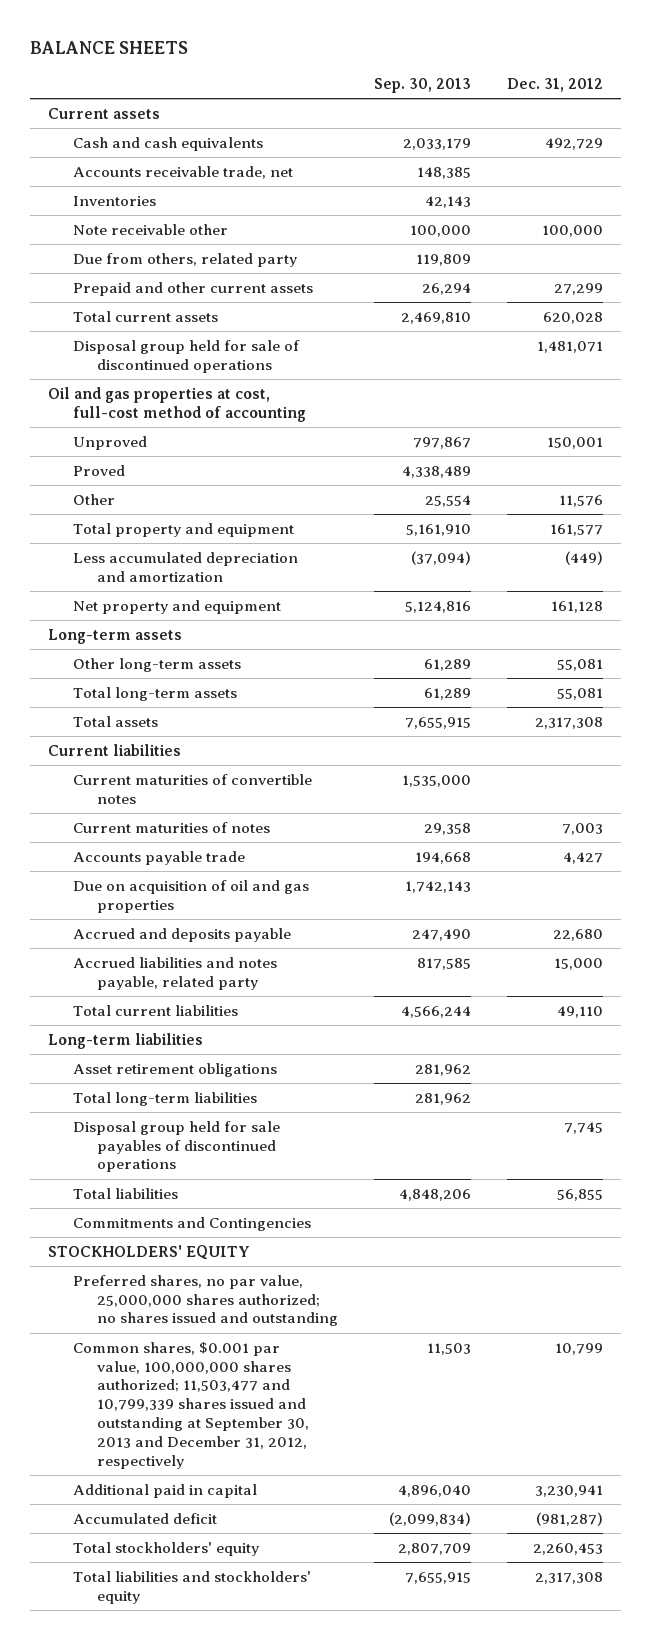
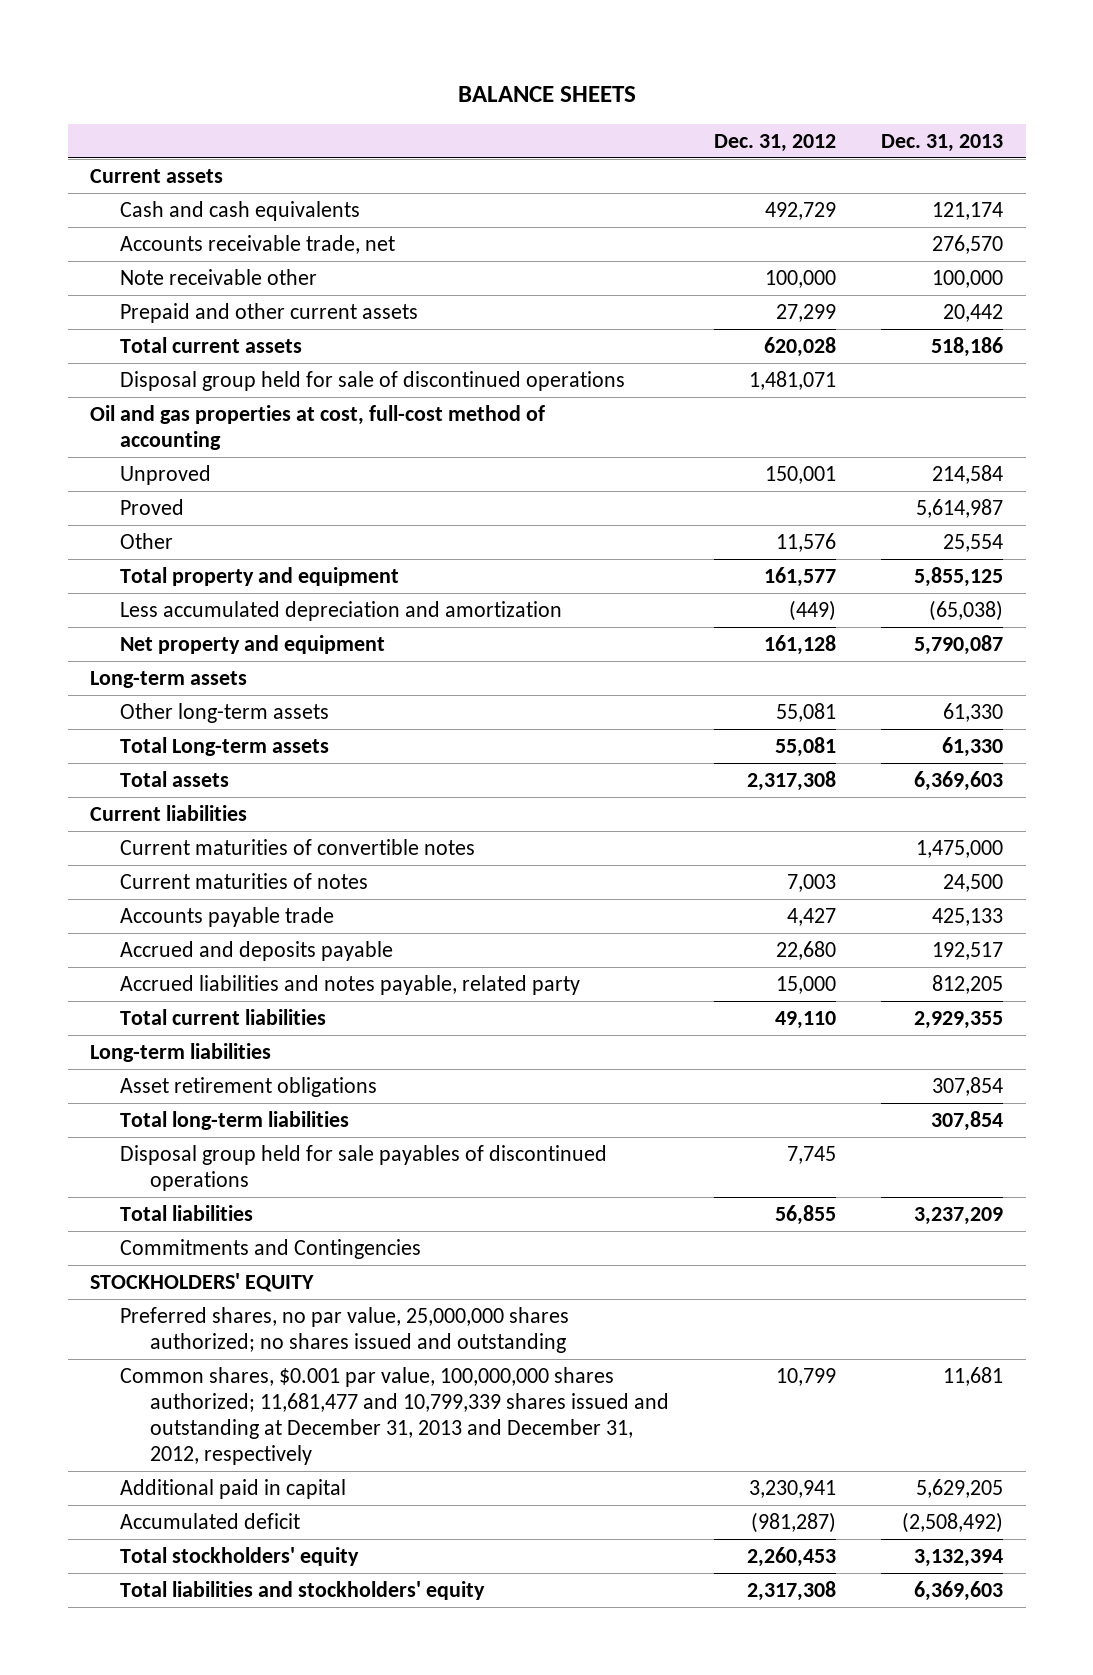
- | Sep. 30, 2013 | Dec. 31, 2012
+ | Dec. 31, 2012 | Dec. 31, 2013
- Inventories | 42,143 |
- Due from others, related party | 119,809 |
- Total long-term assets | 61,289 | 55,081
+ Total Long-term assets | 55,081 | 61,330
- Due on acquisition of oil and gas properties | 1,742,143 |
- Common shares, $0.001 par value, 100,000,000 shares authorized; 11,503,477 and 10,799,339 shares issued and outstanding at September 30, 2013 and December 31, 2012, respectively | 11,503 | 10,799
+ Common shares, $0.001 par value, 100,000,000 shares authorized; 11,681,477 and 10,799,339 shares issued and outstanding at December 31, 2013 and December 31, 2012, respectively | 10,799 | 11,681

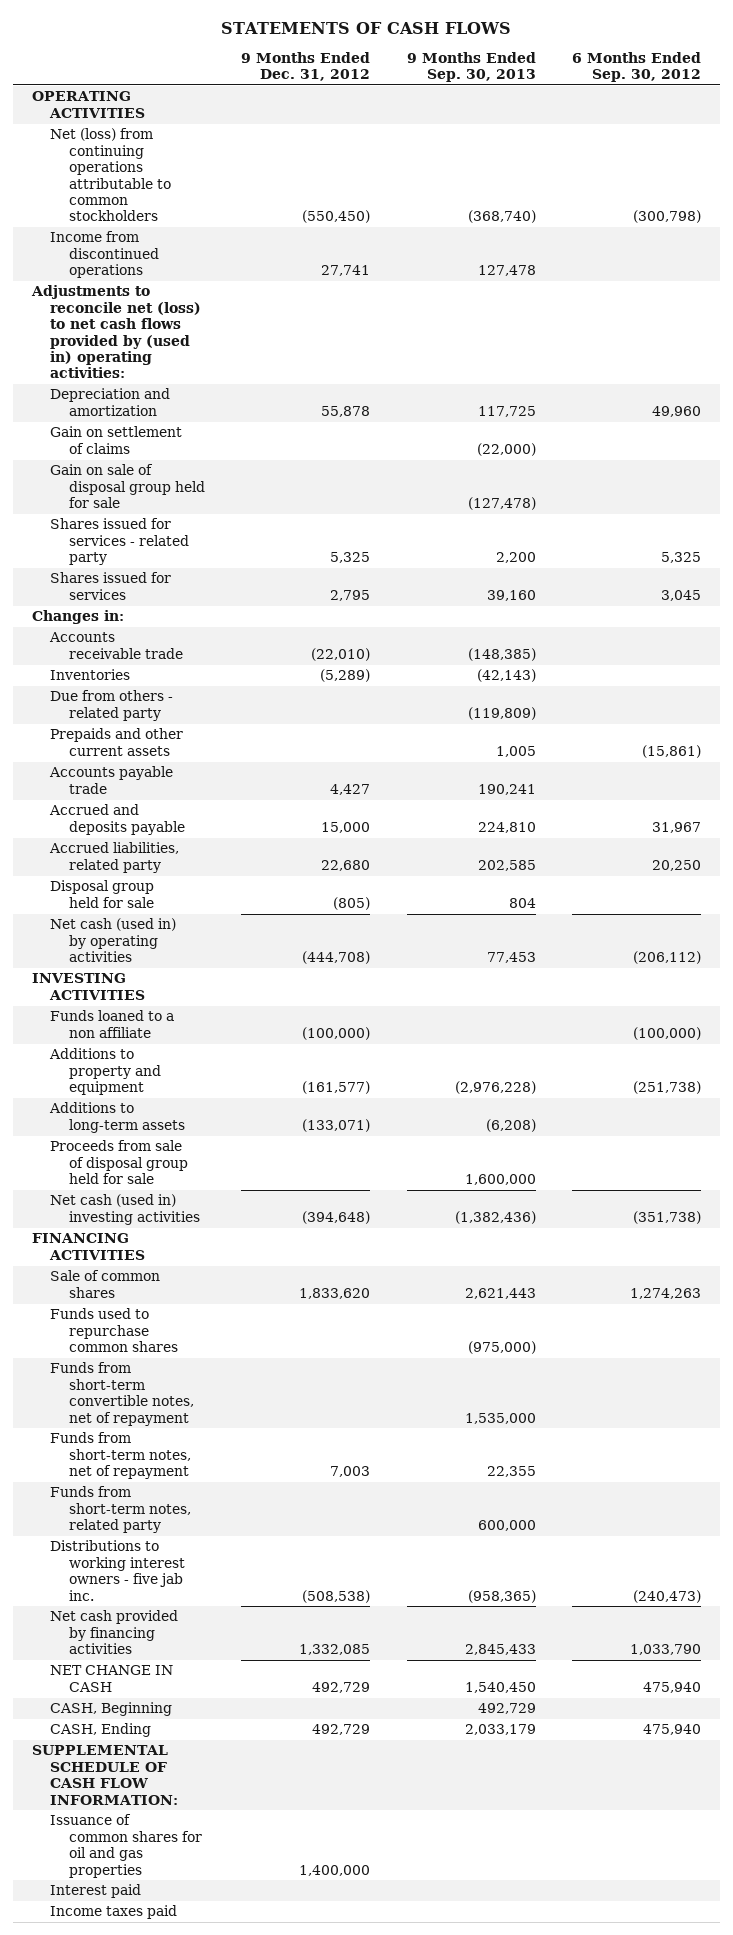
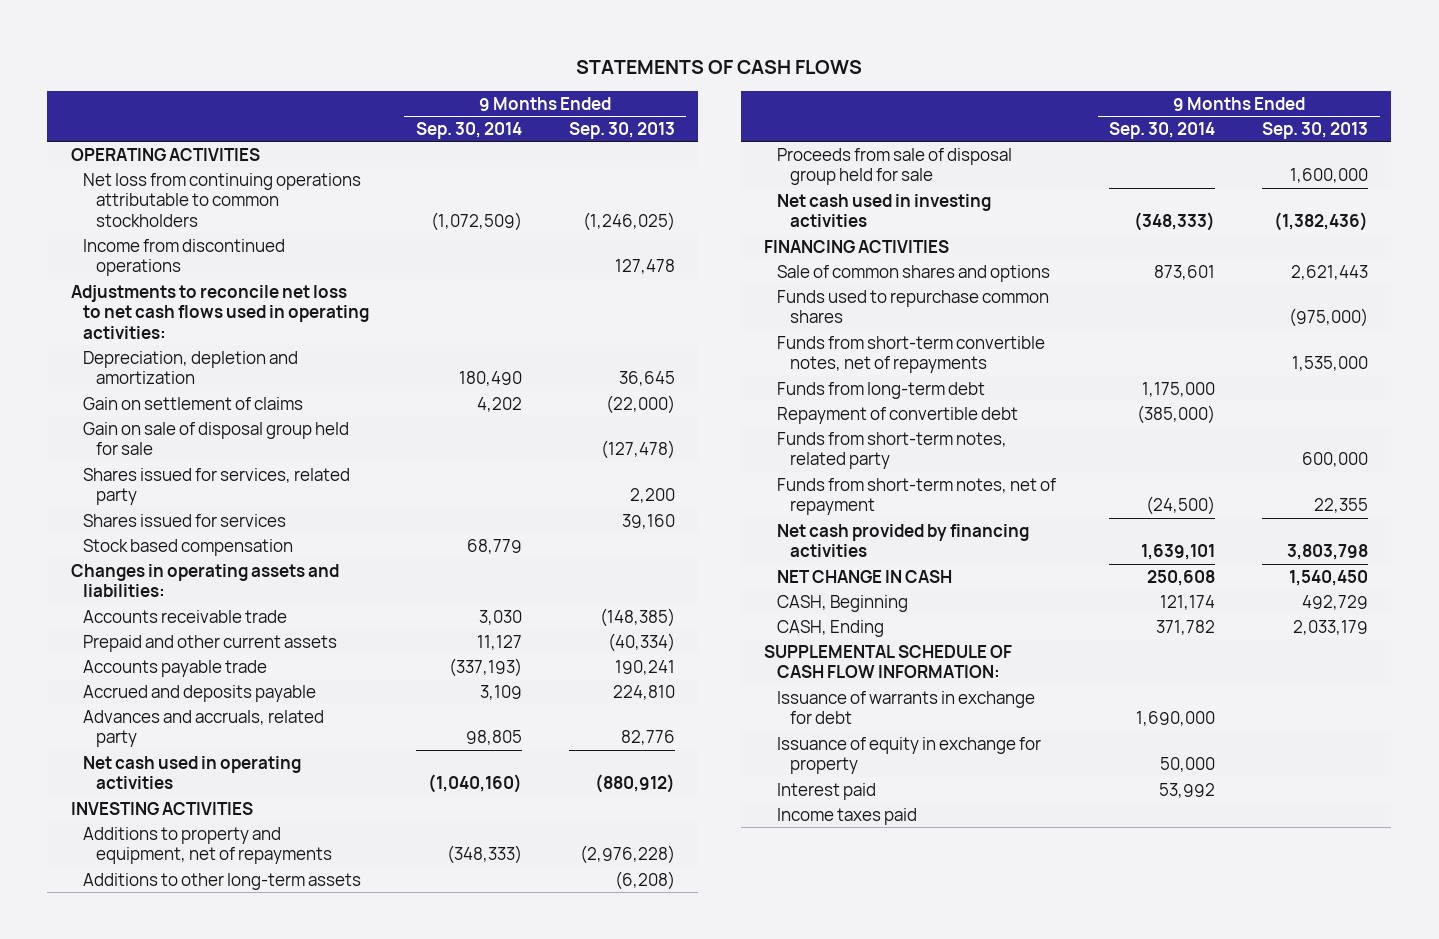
- | 9 Months Ended Dec. 31, 2012 | 9 Months Ended Sep. 30, 2013 | 6 Months Ended Sep. 30, 2012
+ | 9 Months Ended Sep. 30, 2014 | 9 Months Ended Sep. 30, 2013
- Net (loss) from continuing operations attributable to common stockholders | (550,450) | (368,740) | (300,798)
+ Net loss from continuing operations attributable to common stockholders | (1,072,509) | (1,246,025)
- Adjustments to reconcile net (loss) to net cash flows provided by (used in) operating activities:
- Depreciation and amortization | 55,878 | 117,725 | 49,960
+ Adjustments to reconcile net loss to net cash flows used in operating activities:
+ Depreciation, depletion and amortization | 180,490 | 36,645
- Shares issued for services - related party | 5,325 | 2,200 | 5,325
+ Shares issued for services, related party | | 2,200
- Changes in:
+ Stock based compensation | 68,779 |
+ Changes in operating assets and liabilities:
- Inventories | (5,289) | (42,143) |
- Due from others - related party | | (119,809) |
- Prepaids and other current assets | | 1,005 | (15,861)
+ Prepaid and other current assets | 11,127 | (40,334)
- Accrued liabilities, related party | 22,680 | 202,585 | 20,250
- Disposal group held for sale | (805) | 804 |
- Net cash (used in) by operating activities | (444,708) | 77,453 | (206,112)
+ Advances and accruals, related party | 98,805 | 82,776
+ Net cash used in operating activities | (1,040,160) | (880,912)
- Funds loaned to a non affiliate | (100,000) | | (100,000)
- Additions to property and equipment | (161,577) | (2,976,228) | (251,738)
- Additions to long-term assets | (133,071) | (6,208) |
+ Additions to property and equipment, net of repayments | (348,333) | (2,976,228)
+ Additions to other long-term assets | | (6,208)
- Net cash (used in) investing activities | (394,648) | (1,382,436) | (351,738)
+ Net cash used in investing activities | (348,333) | (1,382,436)
- Sale of common shares | 1,833,620 | 2,621,443 | 1,274,263
+ Sale of common shares and options | 873,601 | 2,621,443
- Funds from short-term convertible notes, net of repayment | | 1,535,000 |
+ Funds from short-term convertible notes, net of repayments | | 1,535,000
+ Funds from long-term debt | 1,175,000 |
+ Repayment of convertible debt | (385,000) |
- Distributions to working interest owners - five jab inc. | (508,538) | (958,365) | (240,473)
- Net cash provided by financing activities | 1,332,085 | 2,845,433 | 1,033,790
moved down: Funds from short-term notes, net of repayment | (24,500) | 22,355
+ Net cash provided by financing activities | 1,639,101 | 3,803,798
- Issuance of common shares for oil and gas properties | 1,400,000 | |
+ Issuance of warrants in exchange for debt | 1,690,000 |
+ Issuance of equity in exchange for property | 50,000 |

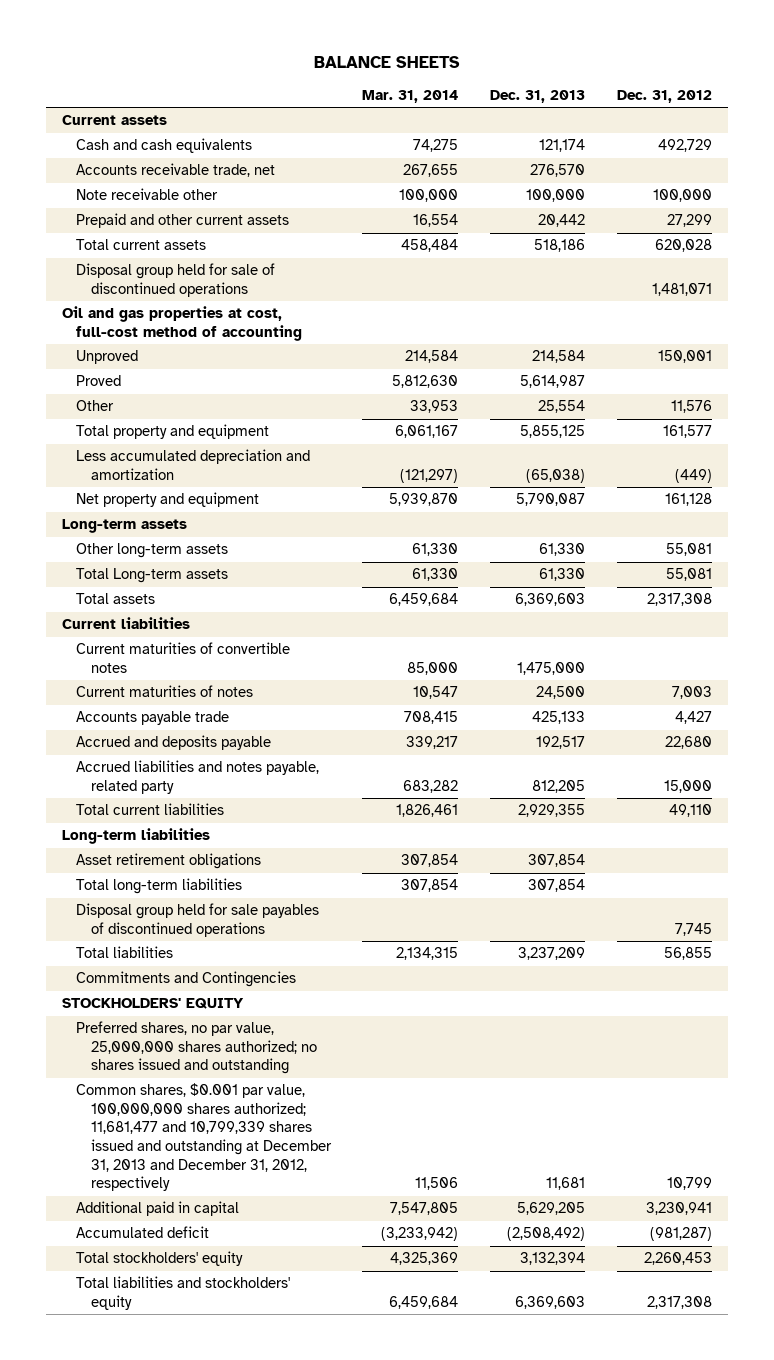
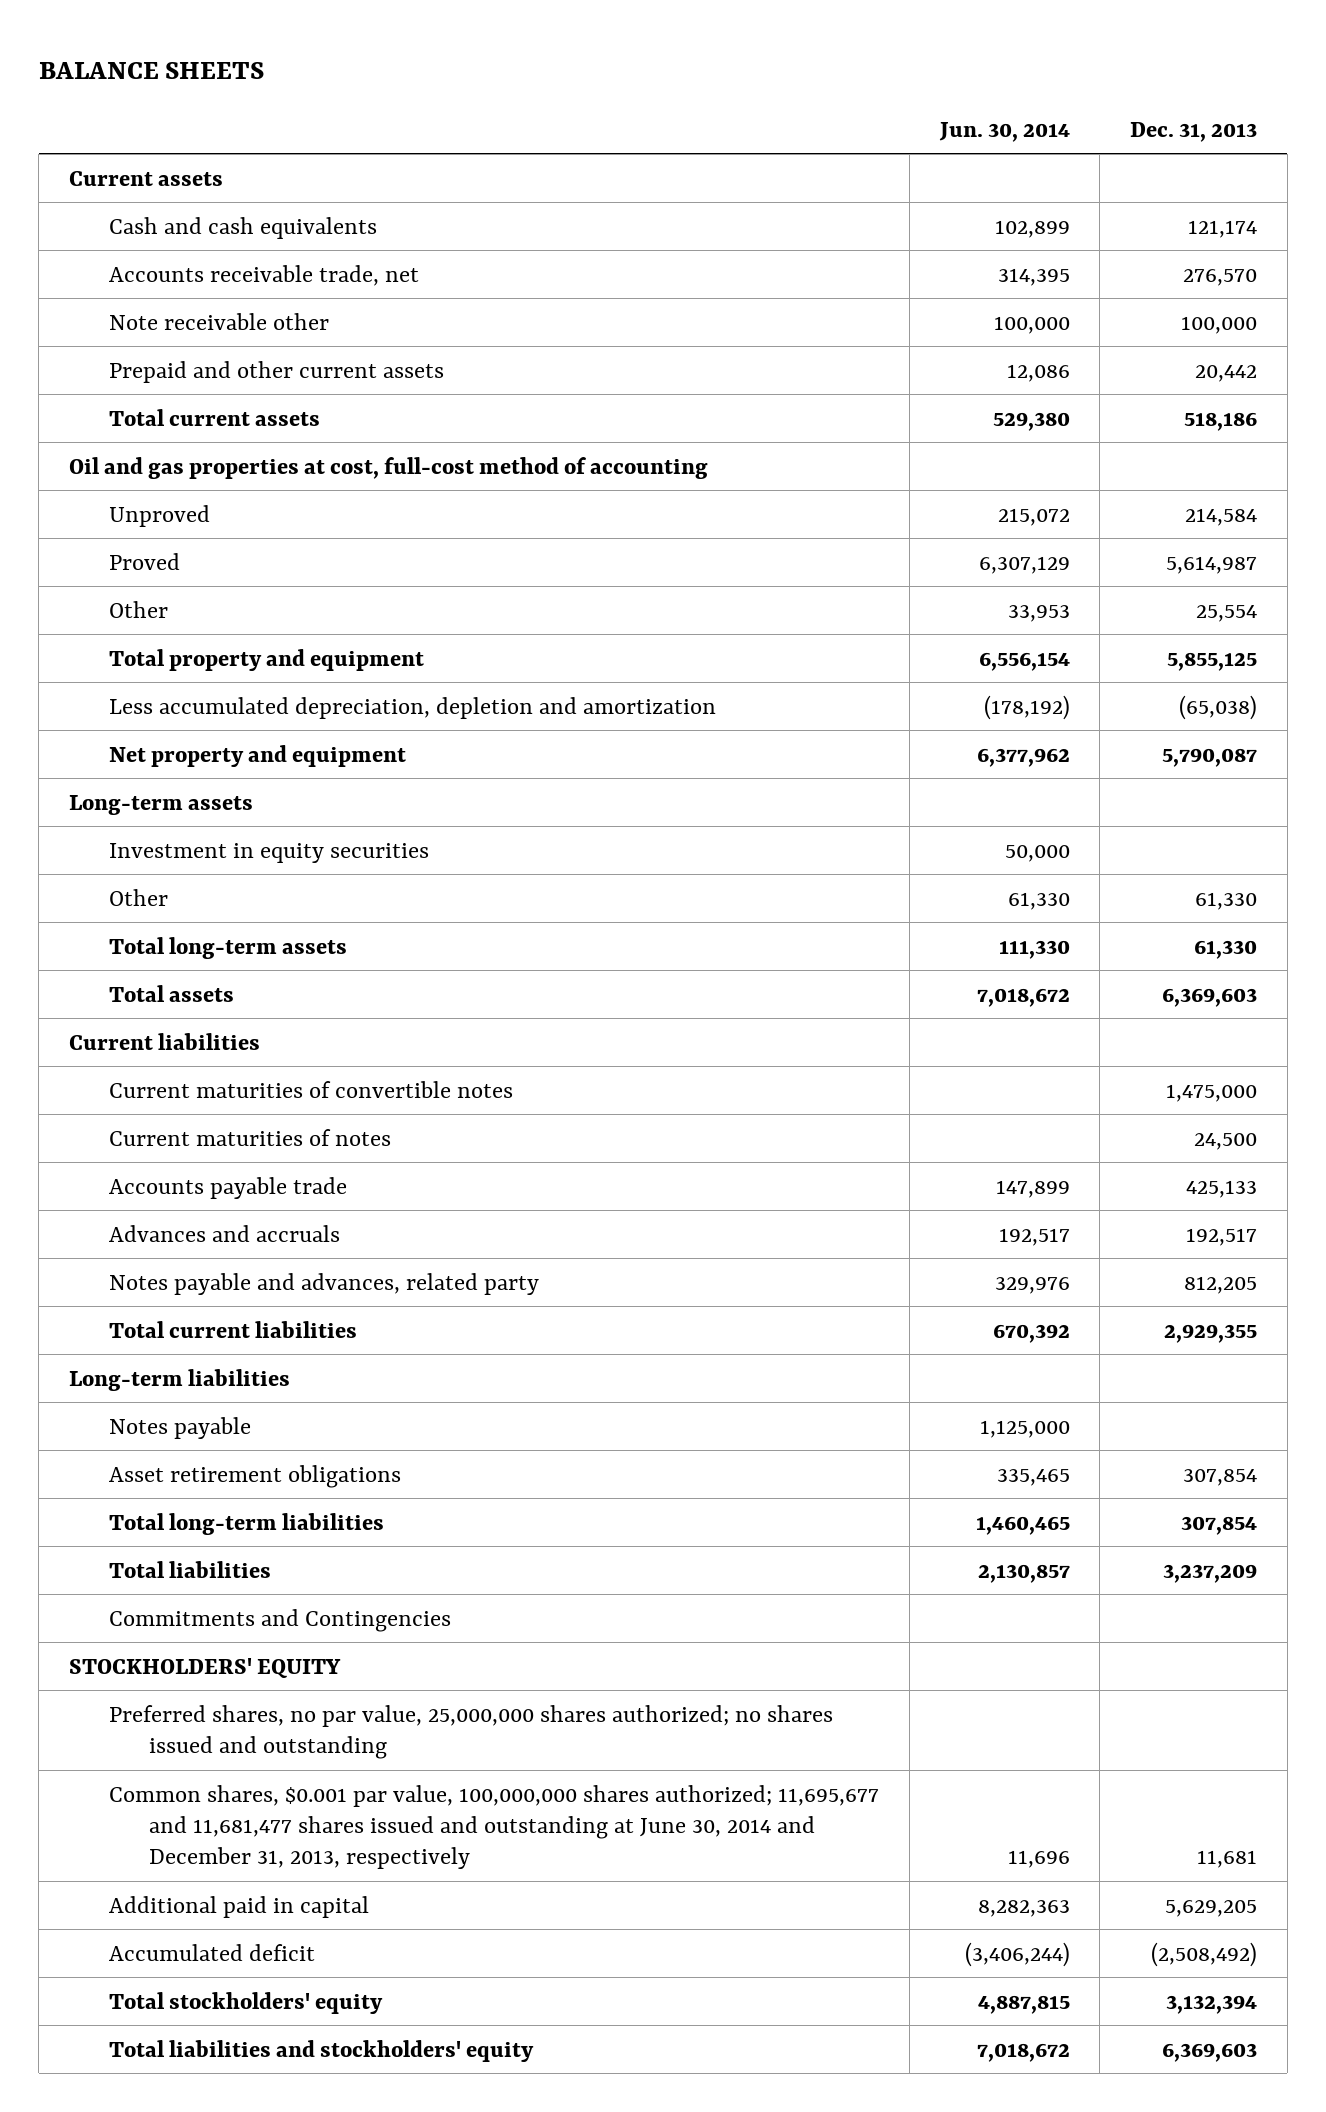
- | Mar. 31, 2014 | Dec. 31, 2013 | Dec. 31, 2012
+ | Jun. 30, 2014 | Dec. 31, 2013
- Disposal group held for sale of discontinued operations | | | 1,481,071
- Less accumulated depreciation and amortization | (121,297) | (65,038) | (449)
+ Less accumulated depreciation, depletion and amortization | (178,192) | (65,038)
- Other long-term assets | 61,330 | 61,330 | 55,081
- Total Long-term assets | 61,330 | 61,330 | 55,081
+ Investment in equity securities | 50,000 |
+ Other | 61,330 | 61,330
+ Total long-term assets | 111,330 | 61,330
- Accrued and deposits payable | 339,217 | 192,517 | 22,680
- Accrued liabilities and notes payable, related party | 683,282 | 812,205 | 15,000
+ Advances and accruals | 192,517 | 192,517
+ Notes payable and advances, related party | 329,976 | 812,205
+ Notes payable | 1,125,000 |
- Disposal group held for sale payables of discontinued operations | | | 7,745
- Common shares, $0.001 par value, 100,000,000 shares authorized; 11,681,477 and 10,799,339 shares issued and outstanding at December 31, 2013 and December 31, 2012, respectively | 11,506 | 11,681 | 10,799
+ Common shares, $0.001 par value, 100,000,000 shares authorized; 11,695,677 and 11,681,477 shares issued and outstanding at June 30, 2014 and December 31, 2013, respectively | 11,696 | 11,681

